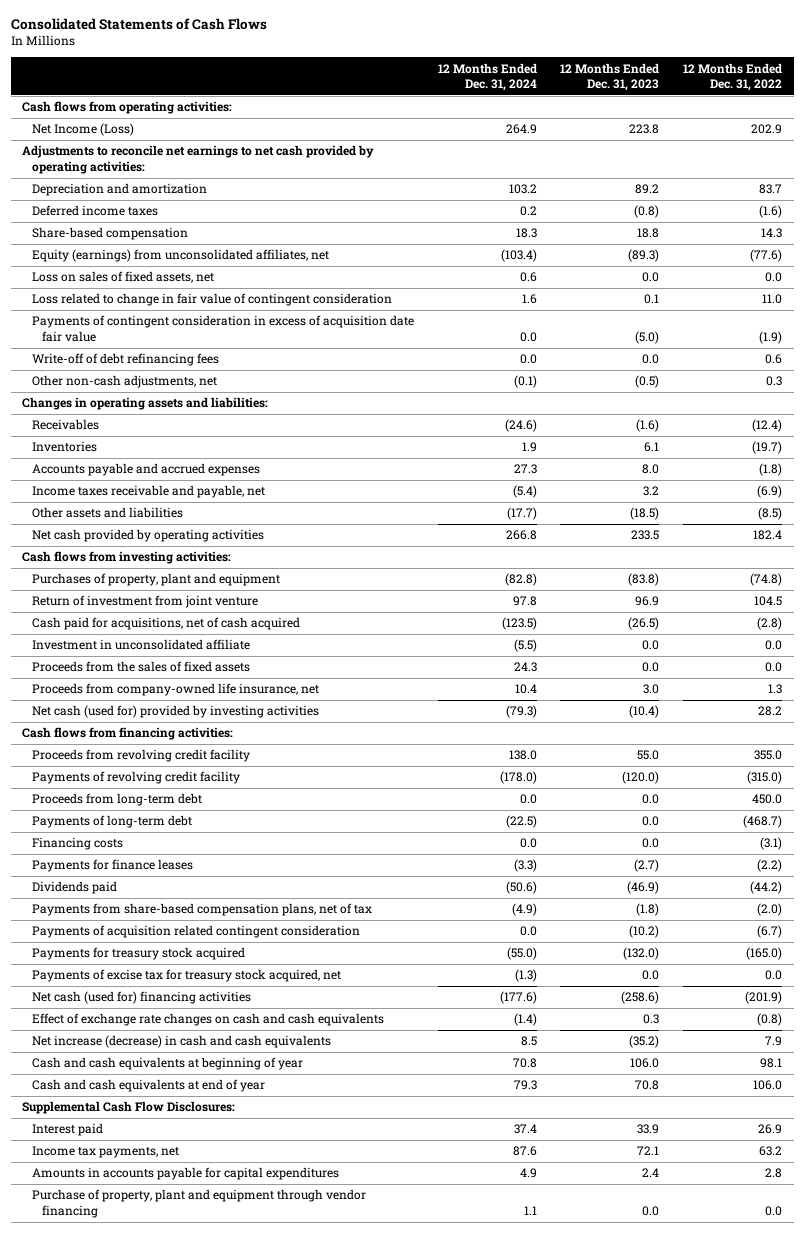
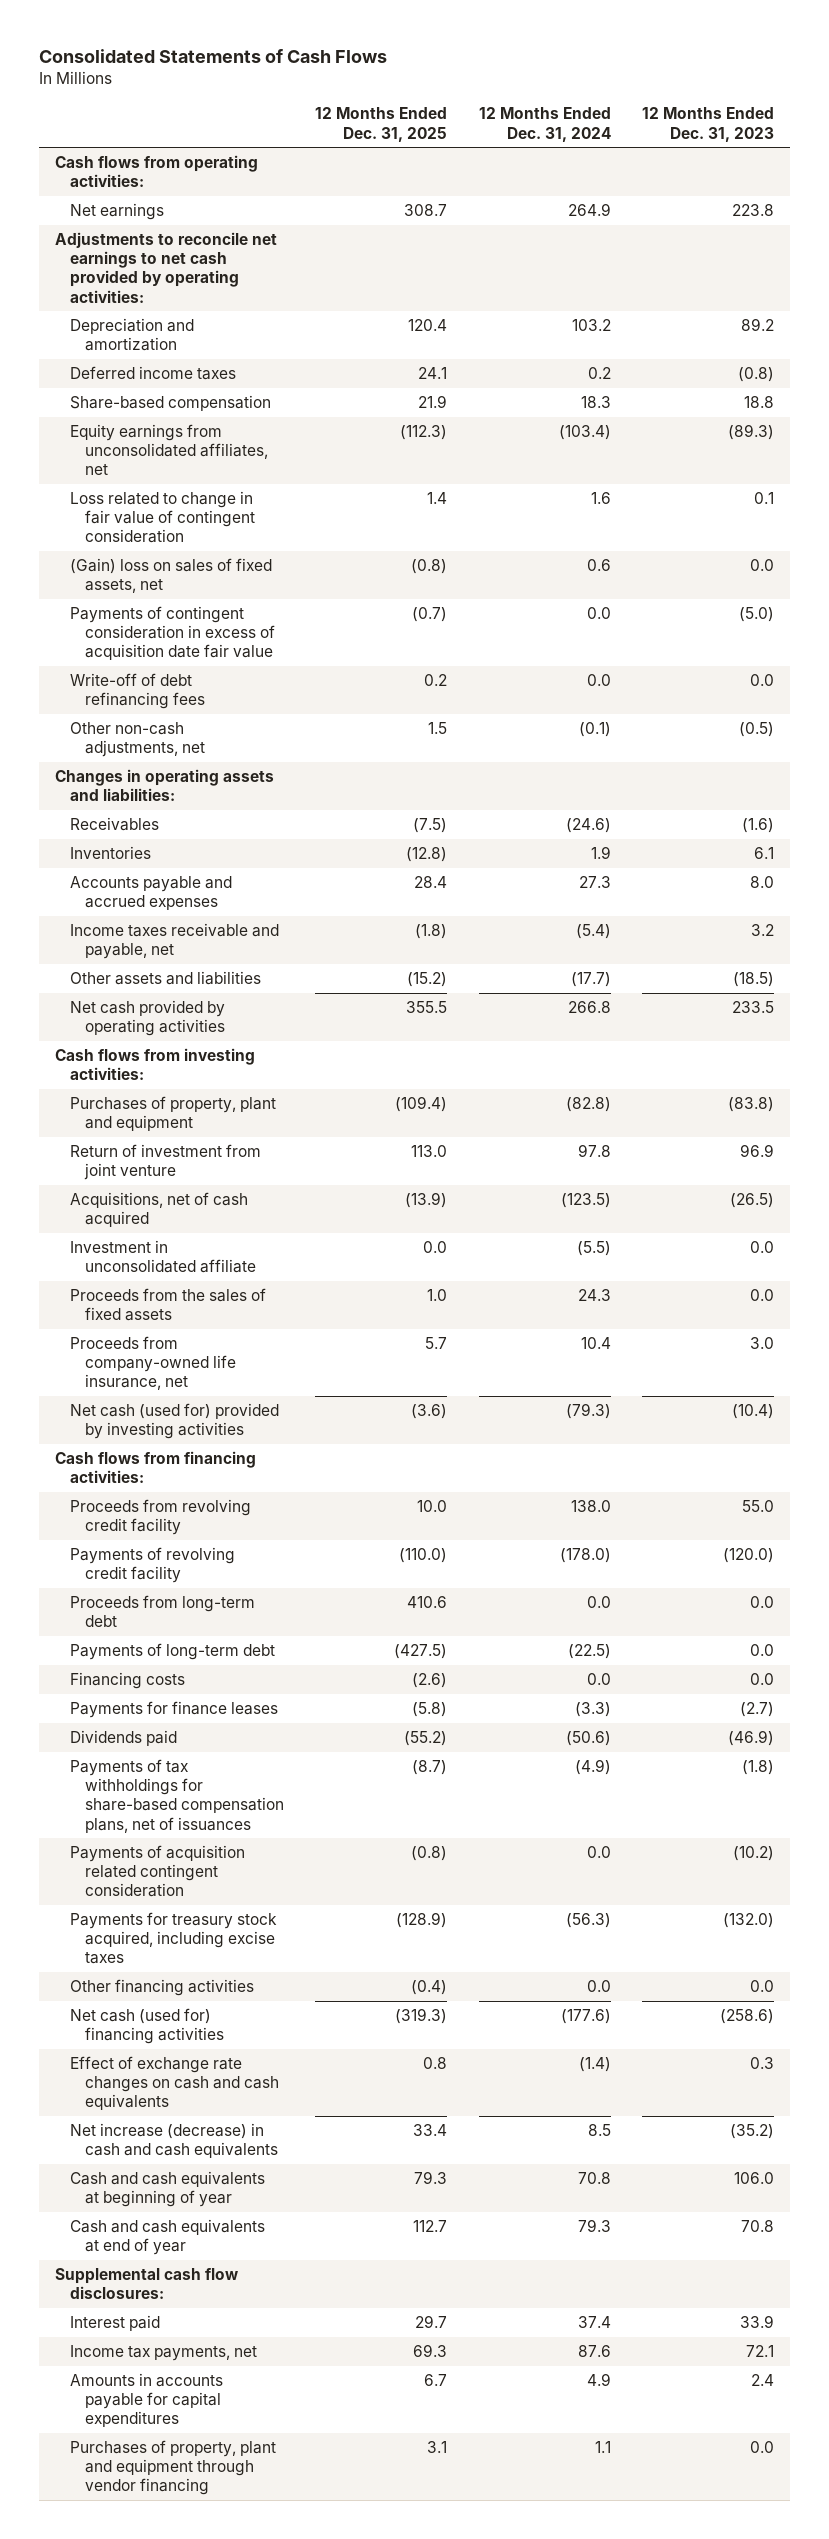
- | 12 Months Ended Dec. 31, 2024 | 12 Months Ended Dec. 31, 2023 | 12 Months Ended Dec. 31, 2022
+ | 12 Months Ended Dec. 31, 2025 | 12 Months Ended Dec. 31, 2024 | 12 Months Ended Dec. 31, 2023
- Net Income (Loss) | 264.9 | 223.8 | 202.9
+ Net earnings | 308.7 | 264.9 | 223.8
- Equity (earnings) from unconsolidated affiliates, net | (103.4) | (89.3) | (77.6)
- Loss on sales of fixed assets, net | 0.6 | 0.0 | 0.0
+ Equity earnings from unconsolidated affiliates, net | (112.3) | (103.4) | (89.3)
+ (Gain) loss on sales of fixed assets, net | (0.8) | 0.6 | 0.0
- Cash paid for acquisitions, net of cash acquired | (123.5) | (26.5) | (2.8)
+ Acquisitions, net of cash acquired | (13.9) | (123.5) | (26.5)
- Payments from share-based compensation plans, net of tax | (4.9) | (1.8) | (2.0)
+ Payments of tax withholdings for share-based compensation plans, net of issuances | (8.7) | (4.9) | (1.8)
- Payments for treasury stock acquired | (55.0) | (132.0) | (165.0)
- Payments of excise tax for treasury stock acquired, net | (1.3) | 0.0 | 0.0
+ Payments for treasury stock acquired, including excise taxes | (128.9) | (56.3) | (132.0)
+ Other financing activities | (0.4) | 0.0 | 0.0
- Supplemental Cash Flow Disclosures:
+ Supplemental cash flow disclosures:
- Purchase of property, plant and equipment through vendor financing | 1.1 | 0.0 | 0.0
+ Purchases of property, plant and equipment through vendor financing | 3.1 | 1.1 | 0.0

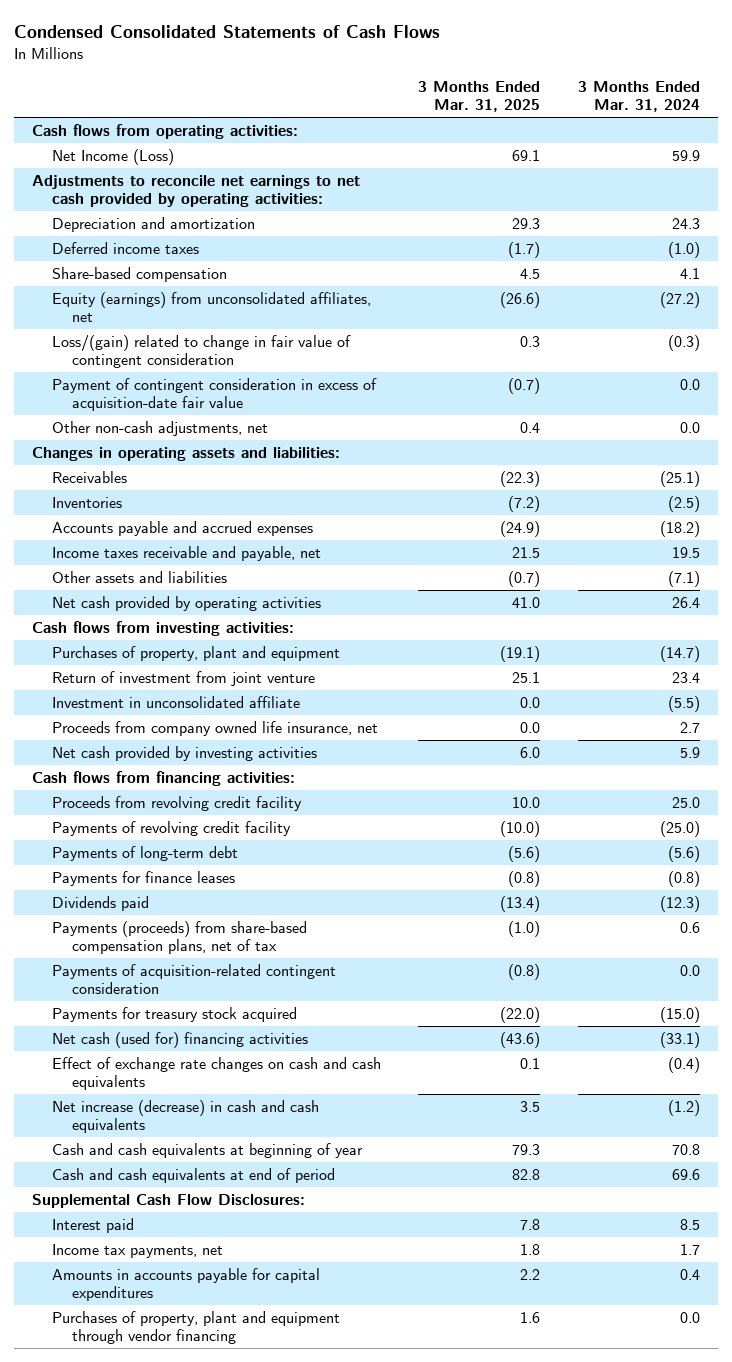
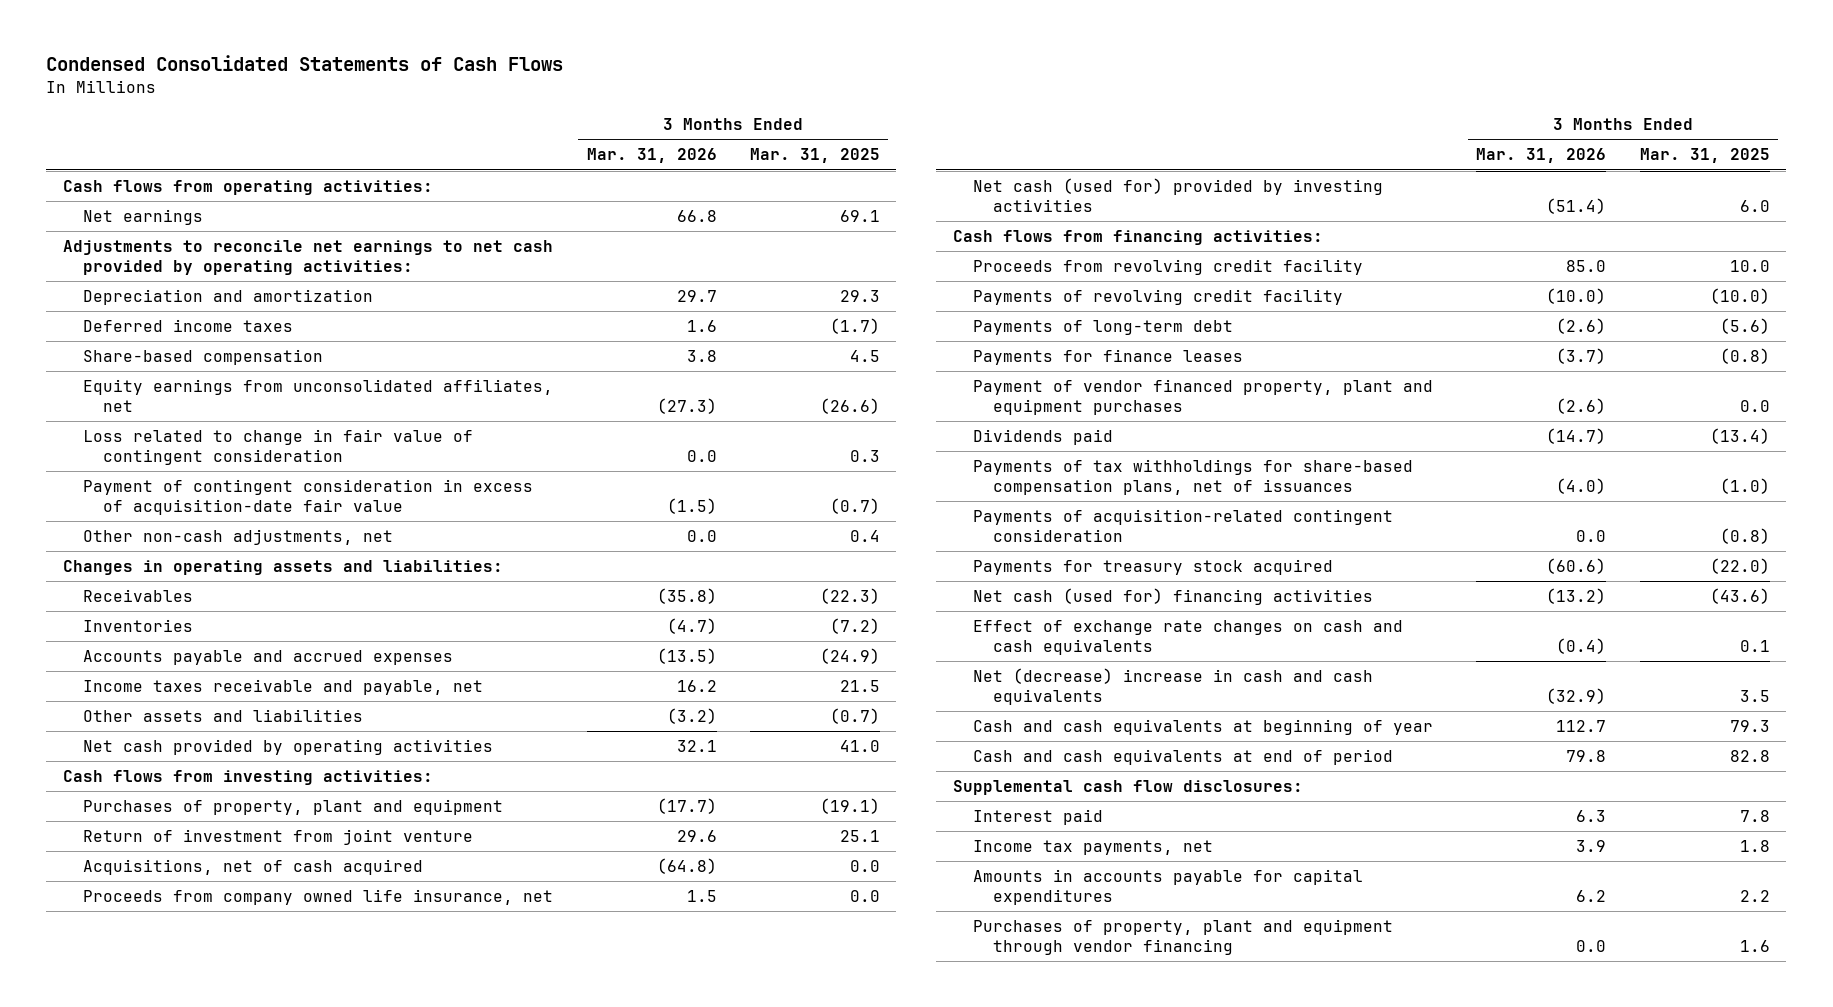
- | 3 Months Ended Mar. 31, 2025 | 3 Months Ended Mar. 31, 2024
+ | 3 Months Ended Mar. 31, 2026 | 3 Months Ended Mar. 31, 2025
- Net Income (Loss) | 69.1 | 59.9
+ Net earnings | 66.8 | 69.1
- Equity (earnings) from unconsolidated affiliates, net | (26.6) | (27.2)
- Loss/(gain) related to change in fair value of contingent consideration | 0.3 | (0.3)
+ Equity earnings from unconsolidated affiliates, net | (27.3) | (26.6)
+ Loss related to change in fair value of contingent consideration | 0.0 | 0.3
- Investment in unconsolidated affiliate | 0.0 | (5.5)
+ Acquisitions, net of cash acquired | (64.8) | 0.0
- Net cash provided by investing activities | 6.0 | 5.9
+ Net cash (used for) provided by investing activities | (51.4) | 6.0
+ Payment of vendor financed property, plant and equipment purchases | (2.6) | 0.0
- Payments (proceeds) from share-based compensation plans, net of tax | (1.0) | 0.6
+ Payments of tax withholdings for share-based compensation plans, net of issuances | (4.0) | (1.0)
- Net increase (decrease) in cash and cash equivalents | 3.5 | (1.2)
+ Net (decrease) increase in cash and cash equivalents | (32.9) | 3.5
- Supplemental Cash Flow Disclosures:
+ Supplemental cash flow disclosures:

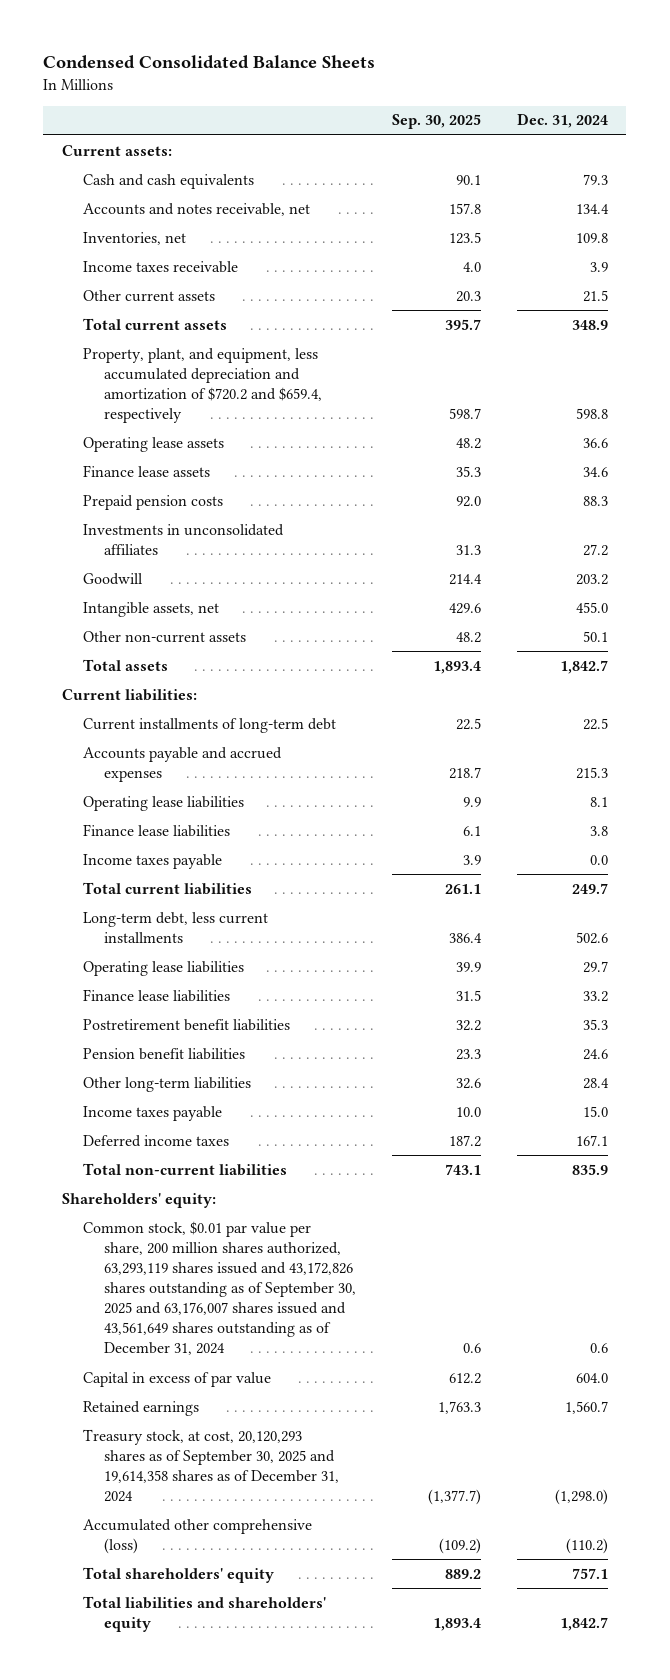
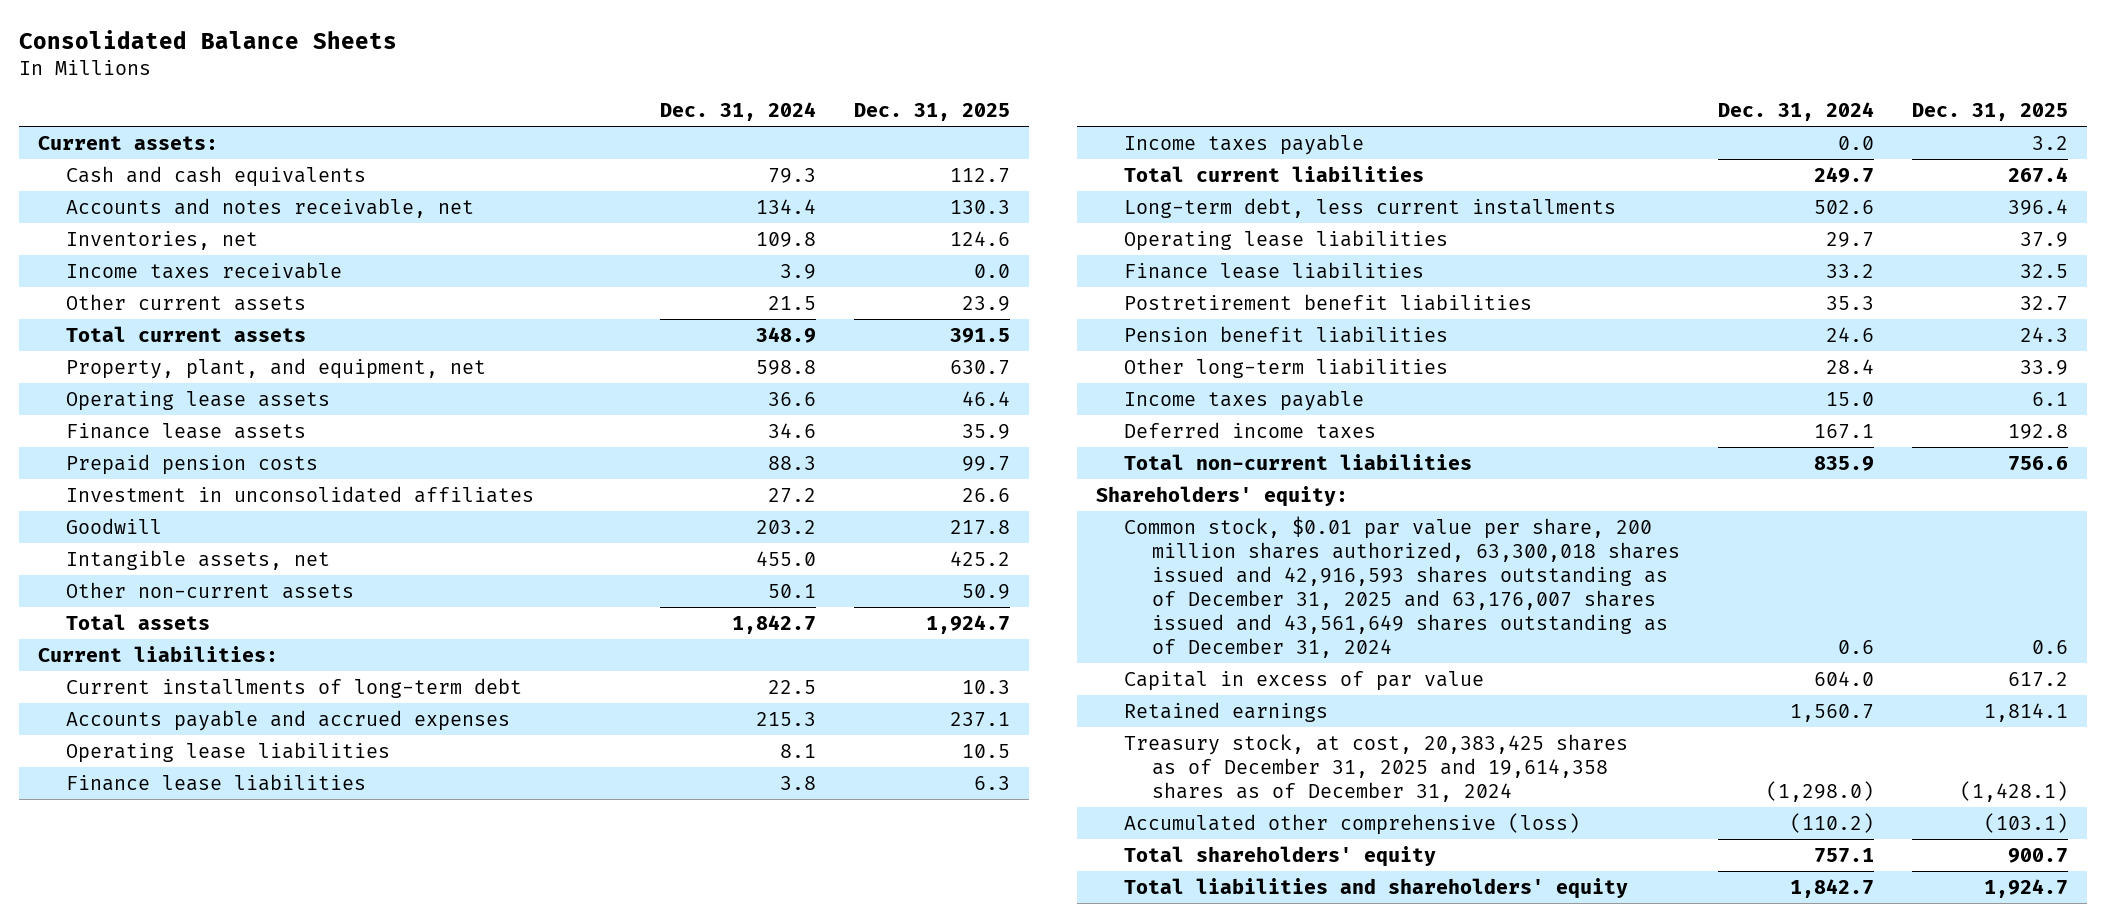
- Condensed Consolidated Balance Sheets
+ Consolidated Balance Sheets
- | Sep. 30, 2025 | Dec. 31, 2024
+ | Dec. 31, 2024 | Dec. 31, 2025
- Property, plant, and equipment, less accumulated depreciation and amortization of $720.2 and $659.4, respectively | 598.7 | 598.8
+ Property, plant, and equipment, net | 598.8 | 630.7
- Investments in unconsolidated affiliates | 31.3 | 27.2
+ Investment in unconsolidated affiliates | 27.2 | 26.6
- Common stock, $0.01 par value per share, 200 million shares authorized, 63,293,119 shares issued and 43,172,826 shares outstanding as of September 30, 2025 and 63,176,007 shares issued and 43,561,649 shares outstanding as of December 31, 2024 | 0.6 | 0.6
+ Common stock, $0.01 par value per share, 200 million shares authorized, 63,300,018 shares issued and 42,916,593 shares outstanding as of December 31, 2025 and 63,176,007 shares issued and 43,561,649 shares outstanding as of December 31, 2024 | 0.6 | 0.6
- Treasury stock, at cost, 20,120,293 shares as of September 30, 2025 and 19,614,358 shares as of December 31, 2024 | (1,377.7) | (1,298.0)
+ Treasury stock, at cost, 20,383,425 shares as of December 31, 2025 and 19,614,358 shares as of December 31, 2024 | (1,298.0) | (1,428.1)

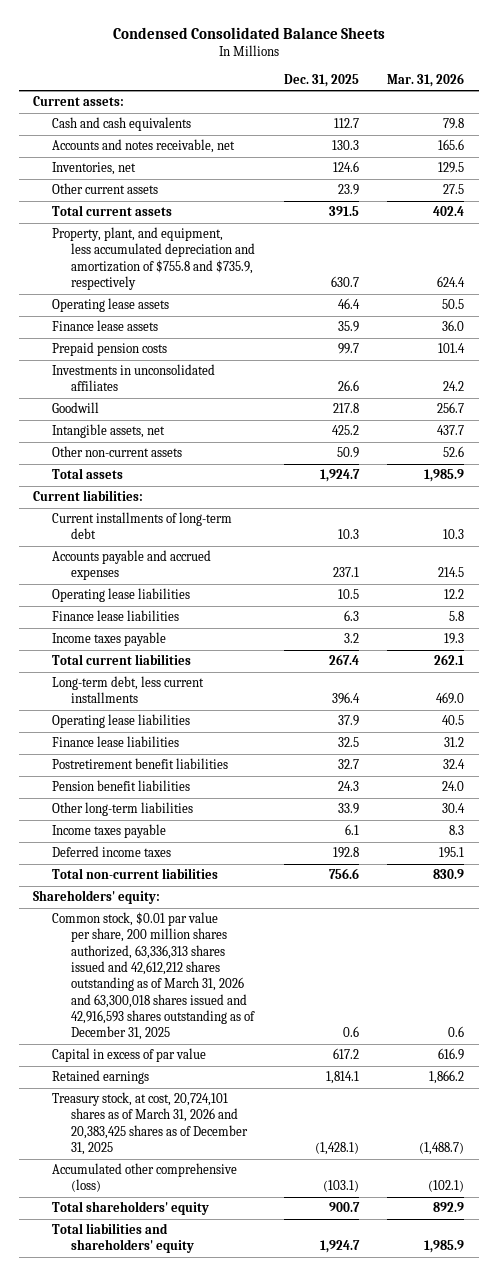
- Consolidated Balance Sheets
+ Condensed Consolidated Balance Sheets
- | Dec. 31, 2024 | Dec. 31, 2025
+ | Dec. 31, 2025 | Mar. 31, 2026
- Income taxes receivable | 3.9 | 0.0
- Property, plant, and equipment, net | 598.8 | 630.7
+ Property, plant, and equipment, less accumulated depreciation and amortization of $755.8 and $735.9, respectively | 630.7 | 624.4
- Investment in unconsolidated affiliates | 27.2 | 26.6
+ Investments in unconsolidated affiliates | 26.6 | 24.2
- Common stock, $0.01 par value per share, 200 million shares authorized, 63,300,018 shares issued and 42,916,593 shares outstanding as of December 31, 2025 and 63,176,007 shares issued and 43,561,649 shares outstanding as of December 31, 2024 | 0.6 | 0.6
+ Common stock, $0.01 par value per share, 200 million shares authorized, 63,336,313 shares issued and 42,612,212 shares outstanding as of March 31, 2026 and 63,300,018 shares issued and 42,916,593 shares outstanding as of December 31, 2025 | 0.6 | 0.6
- Treasury stock, at cost, 20,383,425 shares as of December 31, 2025 and 19,614,358 shares as of December 31, 2024 | (1,298.0) | (1,428.1)
+ Treasury stock, at cost, 20,724,101 shares as of March 31, 2026 and 20,383,425 shares as of December 31, 2025 | (1,428.1) | (1,488.7)

